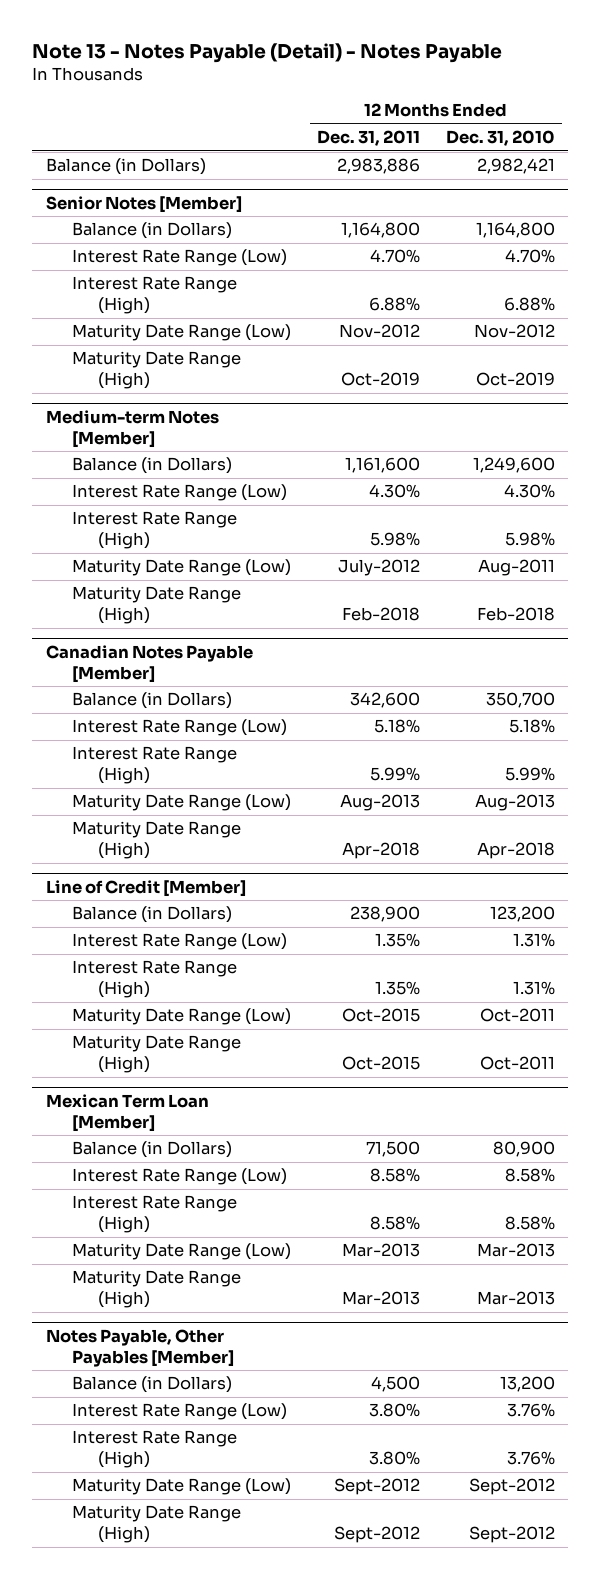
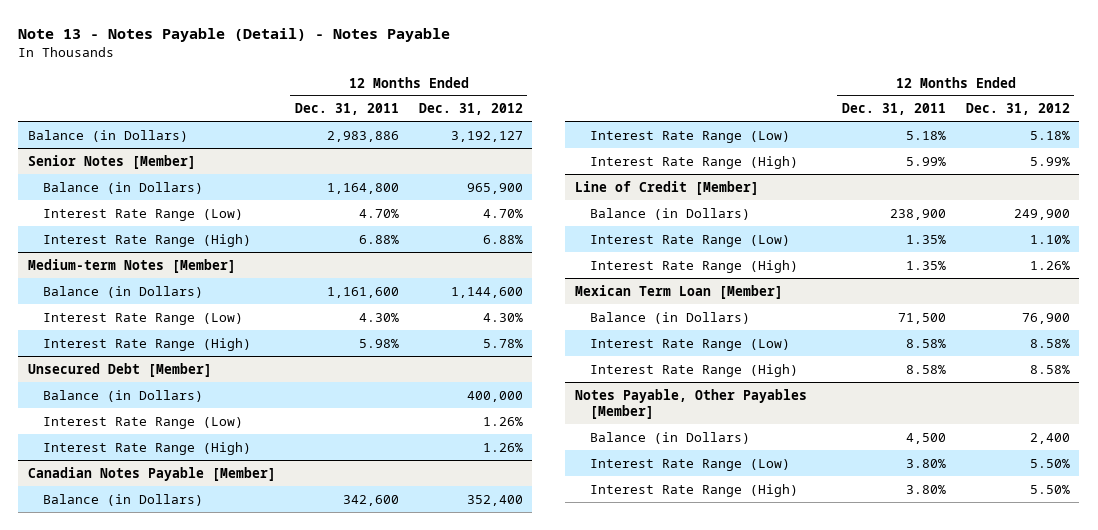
- | 12 Months Ended Dec. 31, 2011 | 12 Months Ended Dec. 31, 2010
+ | 12 Months Ended Dec. 31, 2011 | 12 Months Ended Dec. 31, 2012
@ Senior Notes [Member]
- Maturity Date Range (Low) | Nov-2012 | Nov-2012
- Maturity Date Range (High) | Oct-2019 | Oct-2019
@ Medium-term Notes [Member]
- Maturity Date Range (Low) | July-2012 | Aug-2011
- Maturity Date Range (High) | Feb-2018 | Feb-2018
+ Unsecured Debt [Member]
+ Balance (in Dollars) | | 400,000
+ Interest Rate Range (Low) | | 1.26%
+ Interest Rate Range (High) | | 1.26%
@ Canadian Notes Payable [Member]
- Maturity Date Range (Low) | Aug-2013 | Aug-2013
- Maturity Date Range (High) | Apr-2018 | Apr-2018
@ Line of Credit [Member]
- Maturity Date Range (Low) | Oct-2015 | Oct-2011
- Maturity Date Range (High) | Oct-2015 | Oct-2011
@ Mexican Term Loan [Member]
- Maturity Date Range (Low) | Mar-2013 | Mar-2013
- Maturity Date Range (High) | Mar-2013 | Mar-2013
@ Notes Payable, Other Payables [Member]
- Maturity Date Range (Low) | Sept-2012 | Sept-2012
- Maturity Date Range (High) | Sept-2012 | Sept-2012

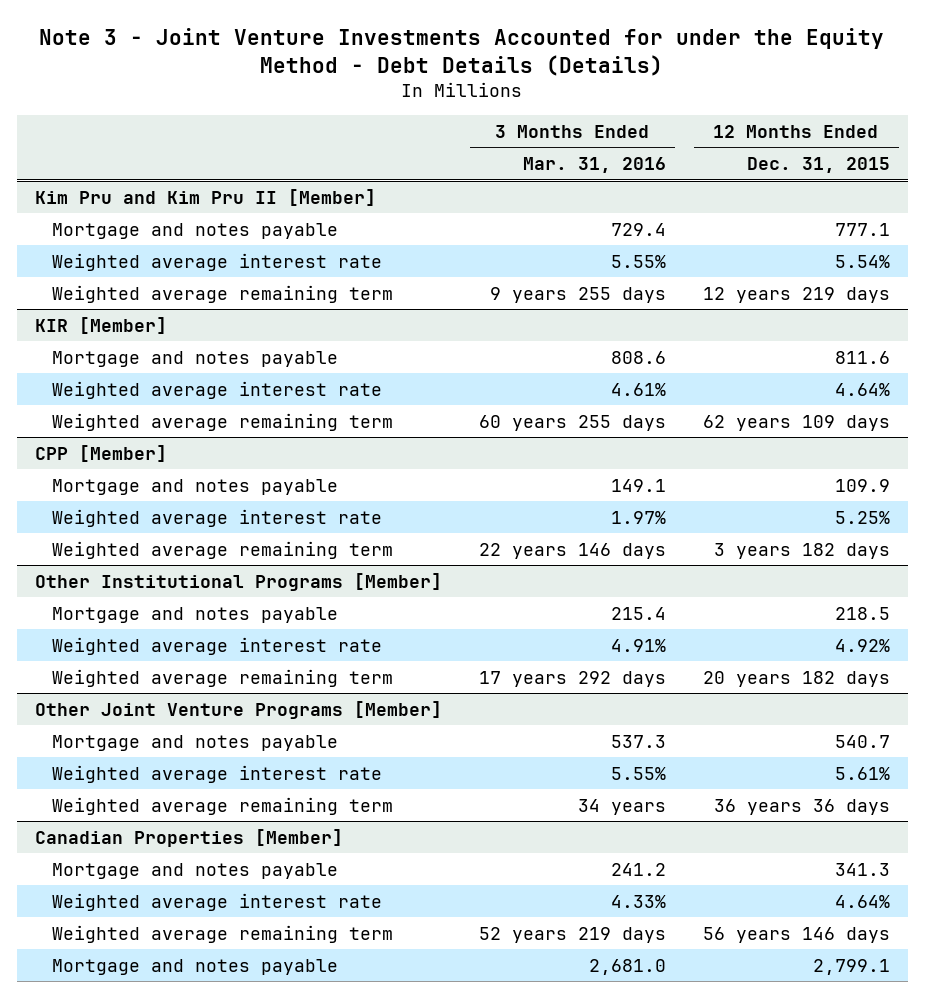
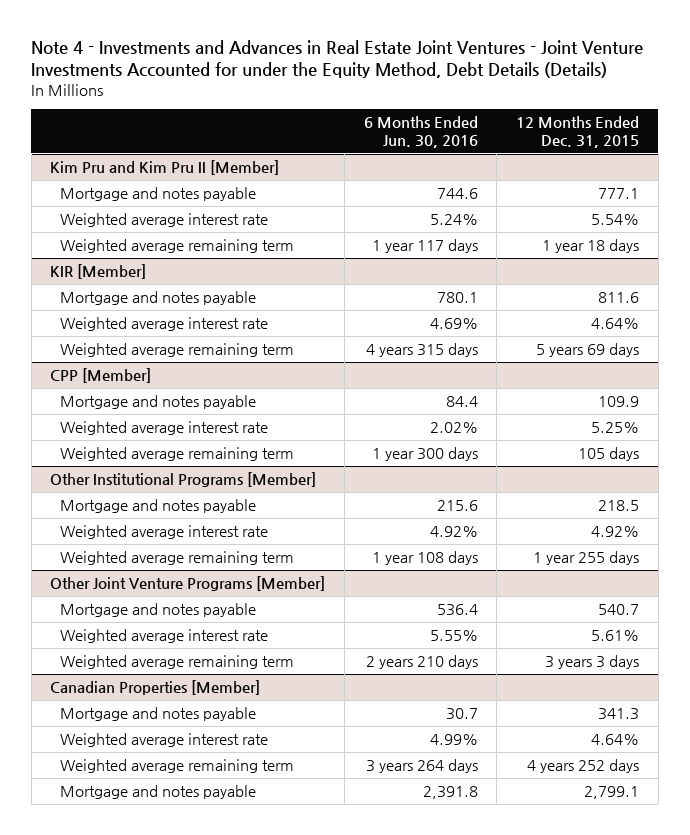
- Note 3 - Joint Venture Investments Accounted for under the Equity Method - Debt Details (Details)
+ Note 4 - Investments and Advances in Real Estate Joint Ventures - Joint Venture Investments Accounted for under the Equity Method, Debt Details (Details)
- | 3 Months Ended Mar. 31, 2016 | 12 Months Ended Dec. 31, 2015
+ | 6 Months Ended Jun. 30, 2016 | 12 Months Ended Dec. 31, 2015
@ Kim Pru and Kim Pru II [Member]
- Weighted average remaining term | 9 years 255 days | 12 years 219 days
+ Weighted average remaining term | 1 year 117 days | 1 year 18 days
@ KIR [Member]
- Weighted average remaining term | 60 years 255 days | 62 years 109 days
+ Weighted average remaining term | 4 years 315 days | 5 years 69 days
@ CPP [Member]
- Weighted average remaining term | 22 years 146 days | 3 years 182 days
+ Weighted average remaining term | 1 year 300 days | 105 days
@ Other Institutional Programs [Member]
- Weighted average remaining term | 17 years 292 days | 20 years 182 days
+ Weighted average remaining term | 1 year 108 days | 1 year 255 days
@ Other Joint Venture Programs [Member]
- Weighted average remaining term | 34 years | 36 years 36 days
+ Weighted average remaining term | 2 years 210 days | 3 years 3 days
@ Canadian Properties [Member]
- Weighted average remaining term | 52 years 219 days | 56 years 146 days
+ Weighted average remaining term | 3 years 264 days | 4 years 252 days

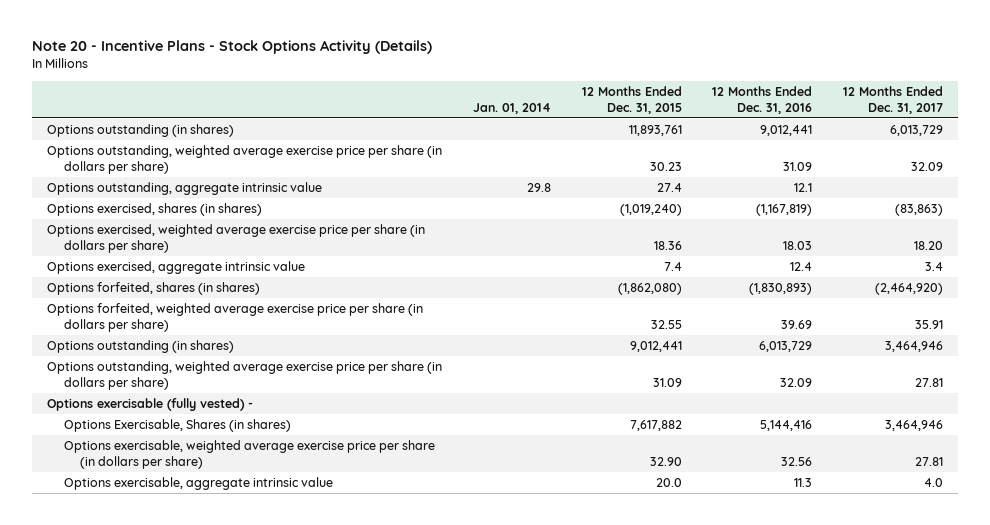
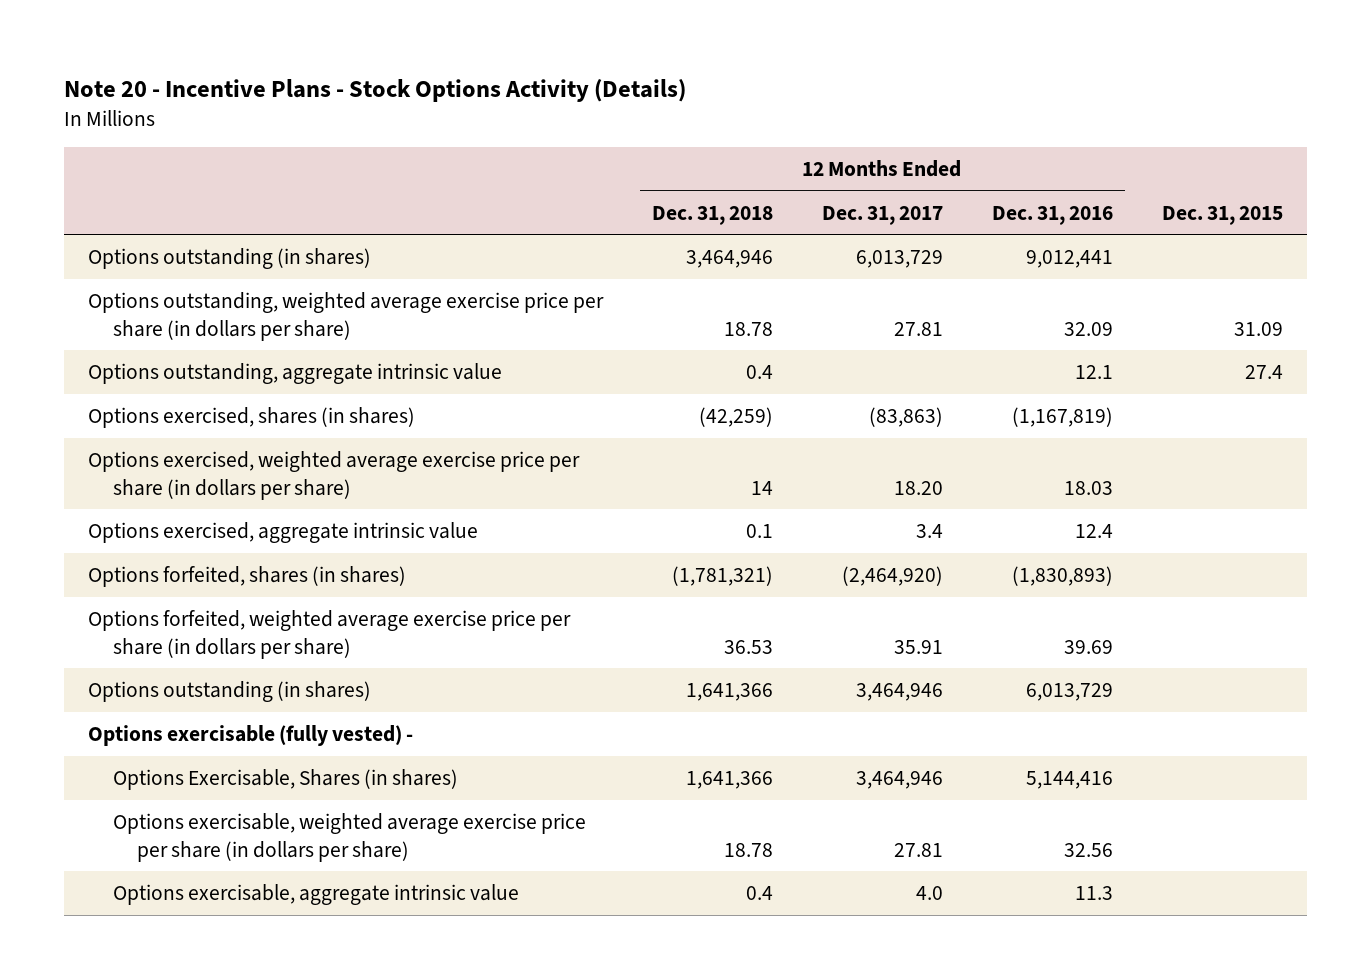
- | Jan. 01, 2014 | 12 Months Ended Dec. 31, 2015 | 12 Months Ended Dec. 31, 2016 | 12 Months Ended Dec. 31, 2017
+ | 12 Months Ended Dec. 31, 2018 | 12 Months Ended Dec. 31, 2017 | 12 Months Ended Dec. 31, 2016 | Dec. 31, 2015
- Options outstanding, weighted average exercise price per share (in dollars per share) | | 30.23 | 31.09 | 32.09
moved up: Options outstanding, weighted average exercise price per share (in dollars per share) | 18.78 | 27.81 | 32.09 | 31.09

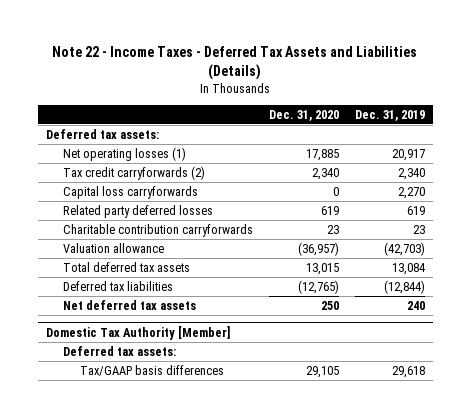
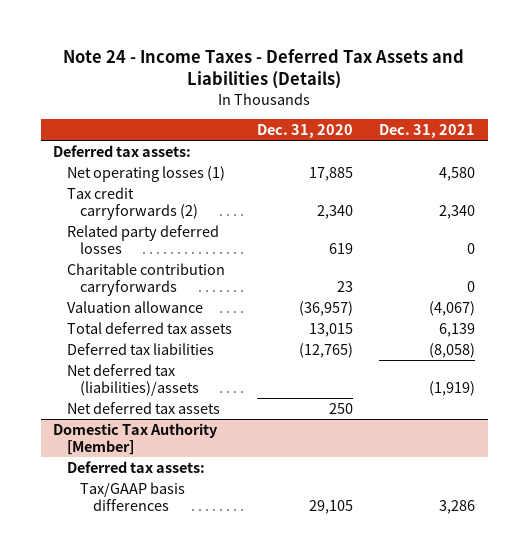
- Note 22 - Income Taxes - Deferred Tax Assets and Liabilities (Details)
+ Note 24 - Income Taxes - Deferred Tax Assets and Liabilities (Details)
- | Dec. 31, 2020 | Dec. 31, 2019
+ | Dec. 31, 2020 | Dec. 31, 2021
- Capital loss carryforwards | 0 | 2,270
+ Net deferred tax (liabilities)/assets | | (1,919)

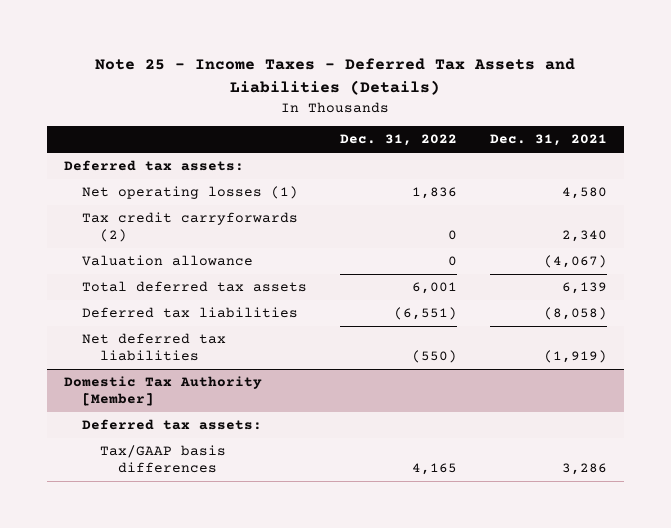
- Note 24 - Income Taxes - Deferred Tax Assets and Liabilities (Details)
+ Note 25 - Income Taxes - Deferred Tax Assets and Liabilities (Details)
- | Dec. 31, 2020 | Dec. 31, 2021
+ | Dec. 31, 2022 | Dec. 31, 2021
- Related party deferred losses | 619 | 0
- Charitable contribution carryforwards | 23 | 0
- Net deferred tax (liabilities)/assets | | (1,919)
- Net deferred tax assets | 250 |
+ Net deferred tax liabilities | (550) | (1,919)

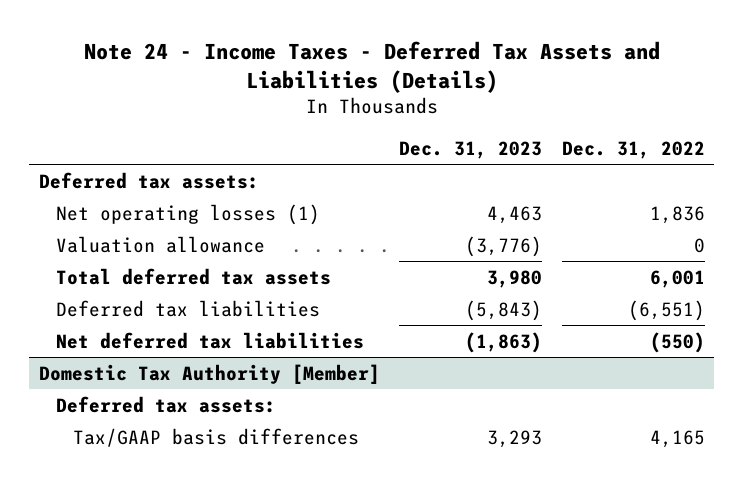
- Note 25 - Income Taxes - Deferred Tax Assets and Liabilities (Details)
+ Note 24 - Income Taxes - Deferred Tax Assets and Liabilities (Details)
- | Dec. 31, 2022 | Dec. 31, 2021
+ | Dec. 31, 2023 | Dec. 31, 2022
- Tax credit carryforwards (2) | 0 | 2,340

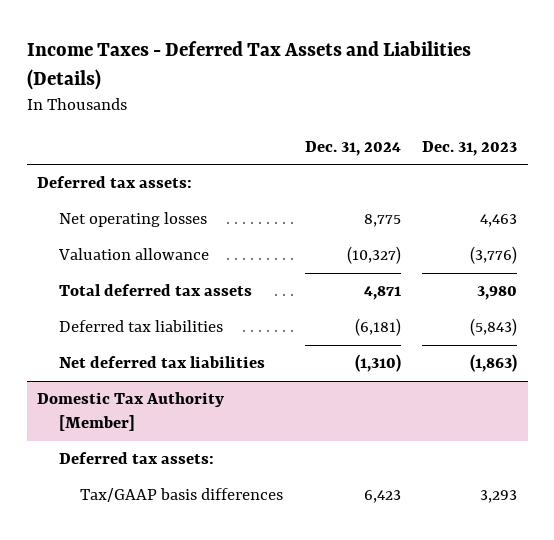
- Note 24 - Income Taxes - Deferred Tax Assets and Liabilities (Details)
+ Income Taxes - Deferred Tax Assets and Liabilities (Details)
- | Dec. 31, 2023 | Dec. 31, 2022
+ | Dec. 31, 2024 | Dec. 31, 2023
- Net operating losses (1) | 4,463 | 1,836
+ Net operating losses | 8,775 | 4,463

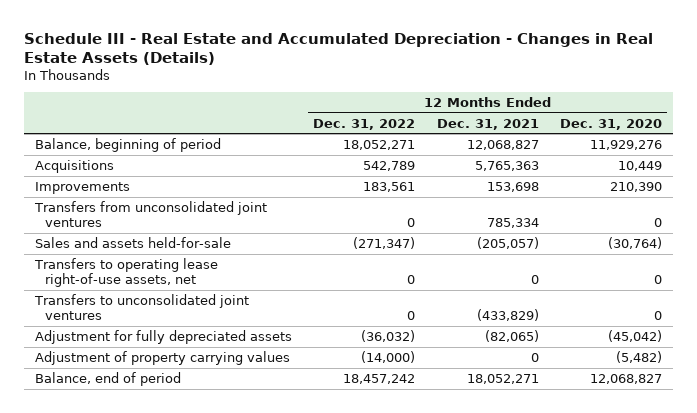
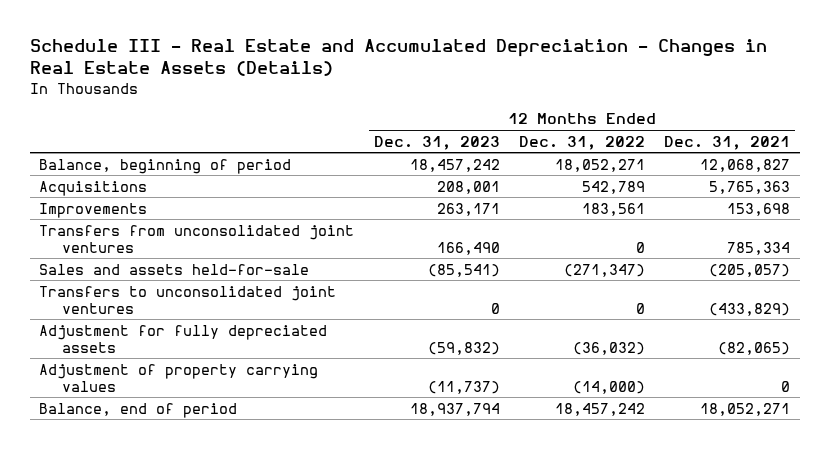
- | 12 Months Ended Dec. 31, 2022 | 12 Months Ended Dec. 31, 2021 | 12 Months Ended Dec. 31, 2020
+ | 12 Months Ended Dec. 31, 2023 | 12 Months Ended Dec. 31, 2022 | 12 Months Ended Dec. 31, 2021
- Transfers to operating lease right-of-use assets, net | 0 | 0 | 0

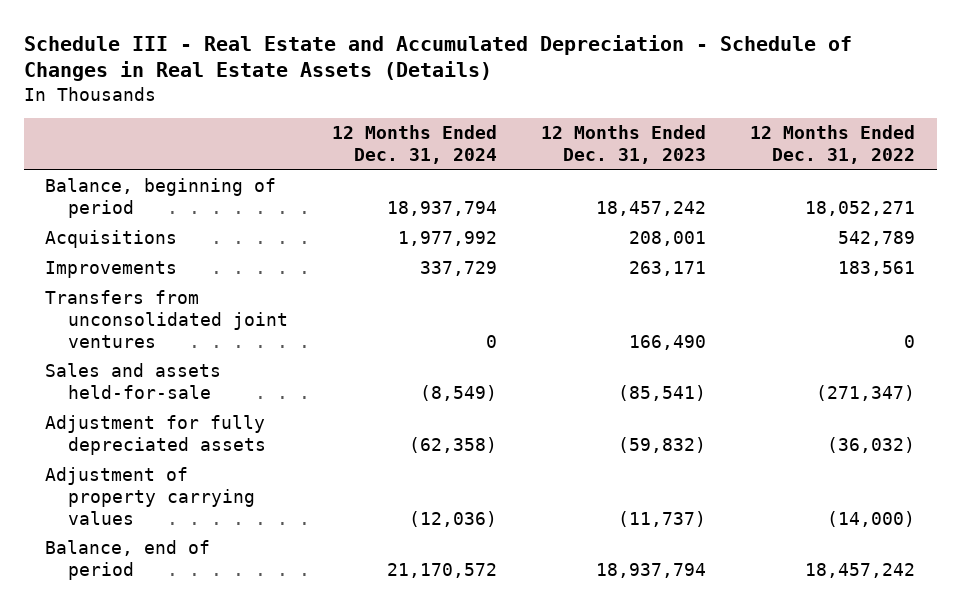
- Schedule III - Real Estate and Accumulated Depreciation - Changes in Real Estate Assets (Details)
+ Schedule III - Real Estate and Accumulated Depreciation - Schedule of Changes in Real Estate Assets (Details)
- | 12 Months Ended Dec. 31, 2023 | 12 Months Ended Dec. 31, 2022 | 12 Months Ended Dec. 31, 2021
+ | 12 Months Ended Dec. 31, 2024 | 12 Months Ended Dec. 31, 2023 | 12 Months Ended Dec. 31, 2022
- Transfers to unconsolidated joint ventures | 0 | 0 | (433,829)

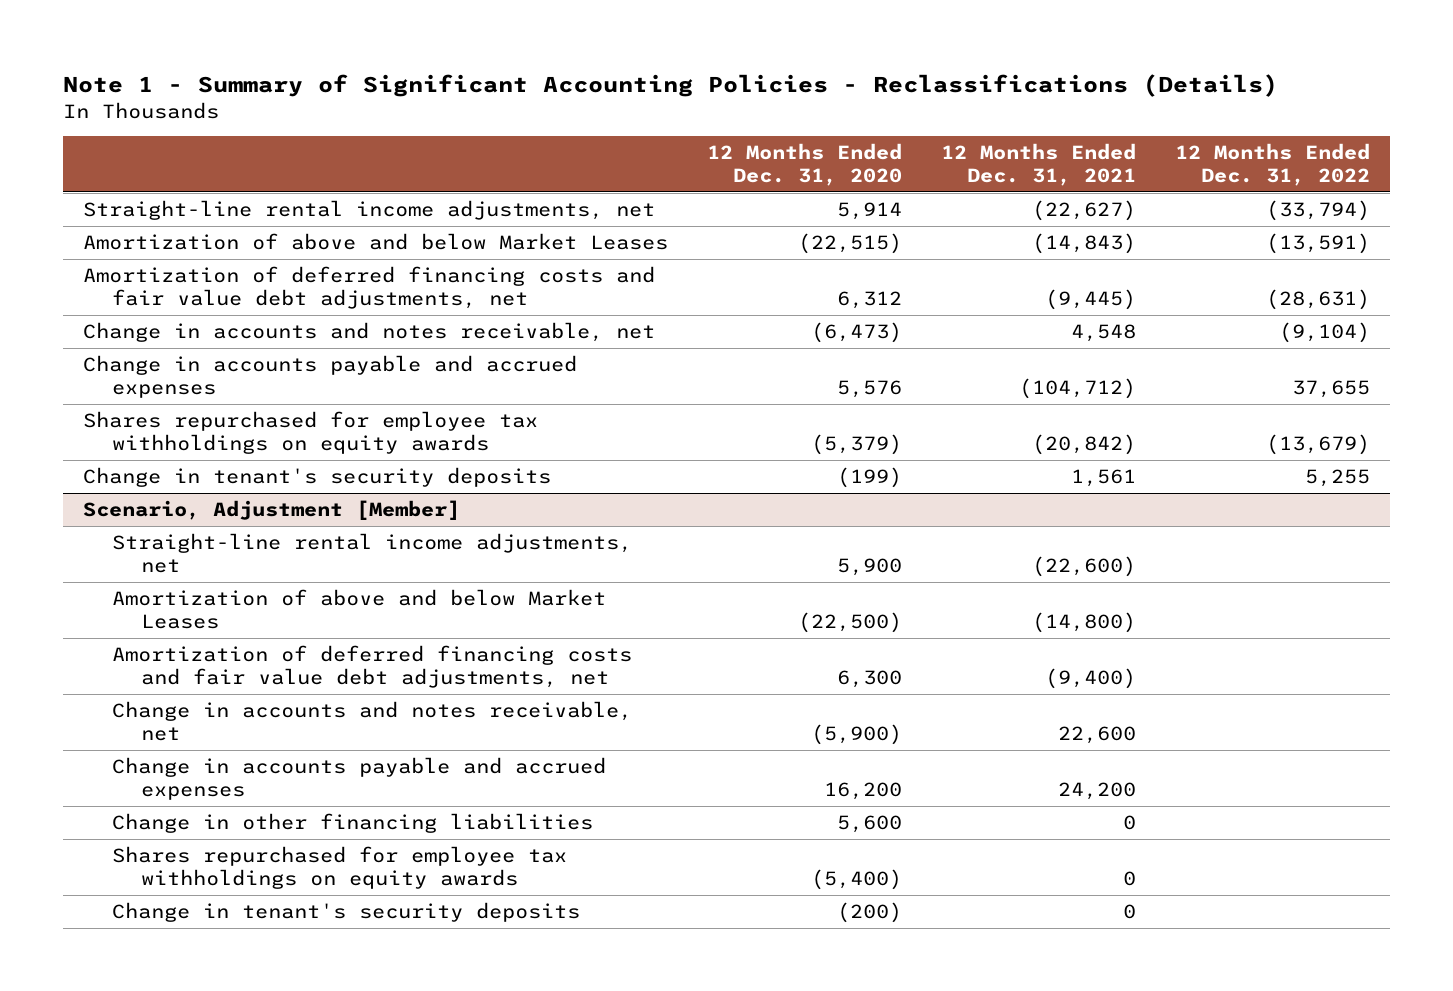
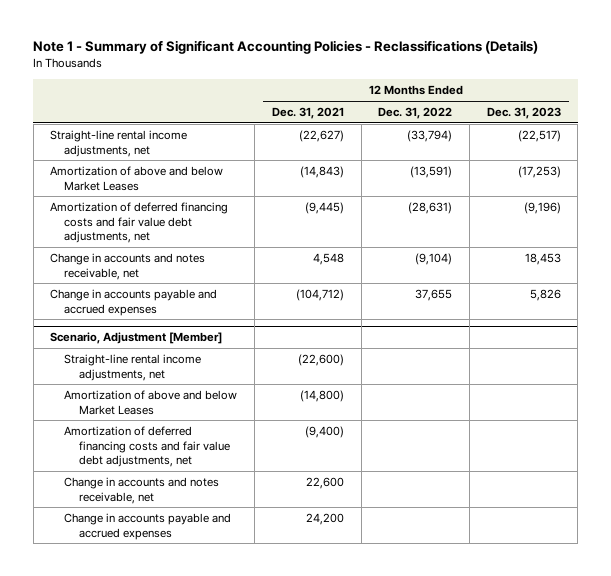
- | 12 Months Ended Dec. 31, 2020 | 12 Months Ended Dec. 31, 2021 | 12 Months Ended Dec. 31, 2022
+ | 12 Months Ended Dec. 31, 2021 | 12 Months Ended Dec. 31, 2022 | 12 Months Ended Dec. 31, 2023
- Shares repurchased for employee tax withholdings on equity awards | (5,379) | (20,842) | (13,679)
- Change in tenant's security deposits | (199) | 1,561 | 5,255
@ Scenario, Adjustment [Member]
- Change in other financing liabilities | 5,600 | 0 |
- Shares repurchased for employee tax withholdings on equity awards | (5,400) | 0 |
- Change in tenant's security deposits | (200) | 0 |

